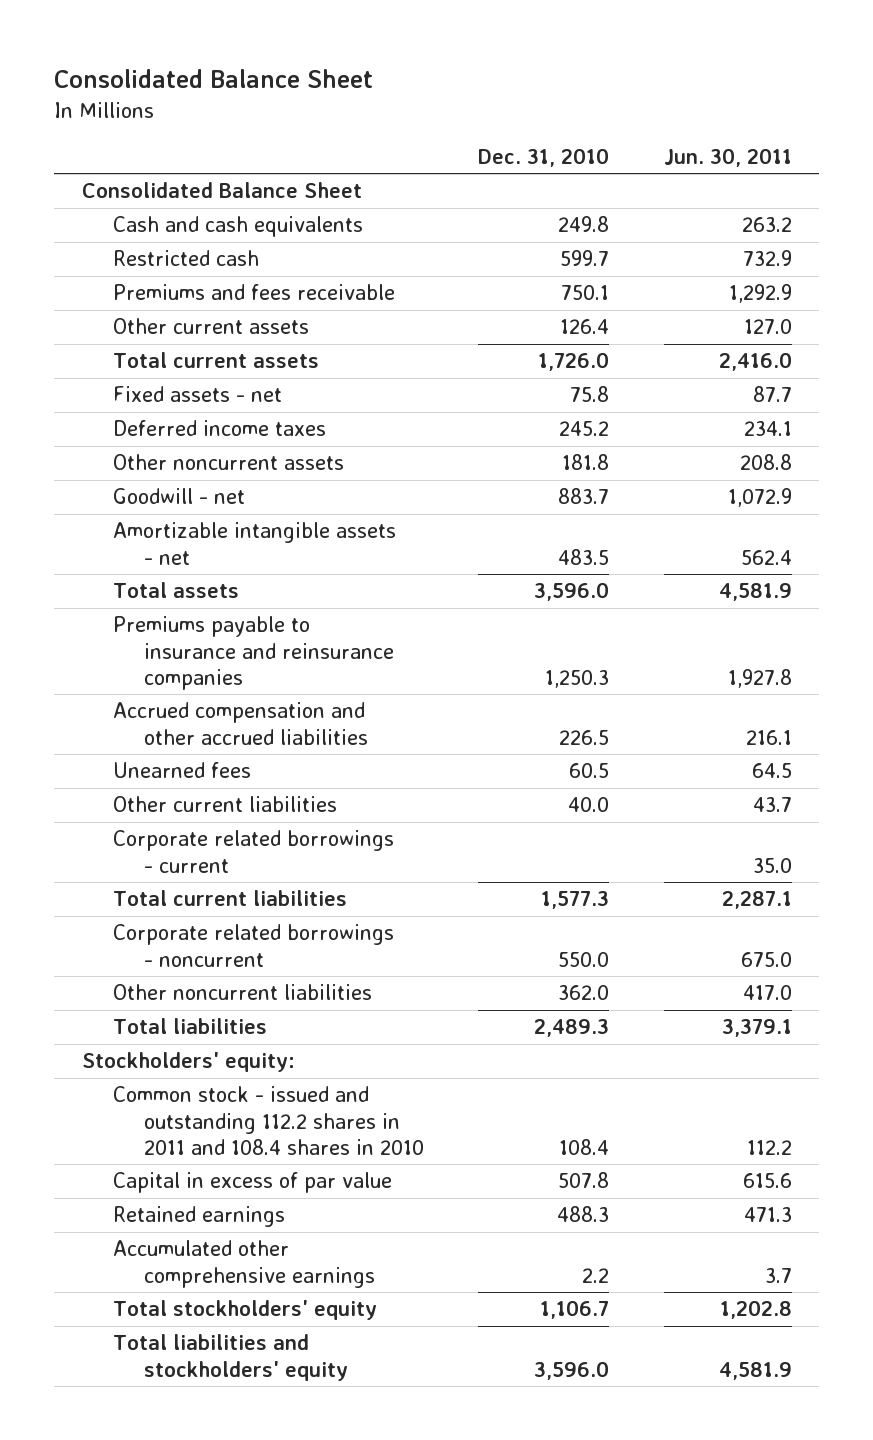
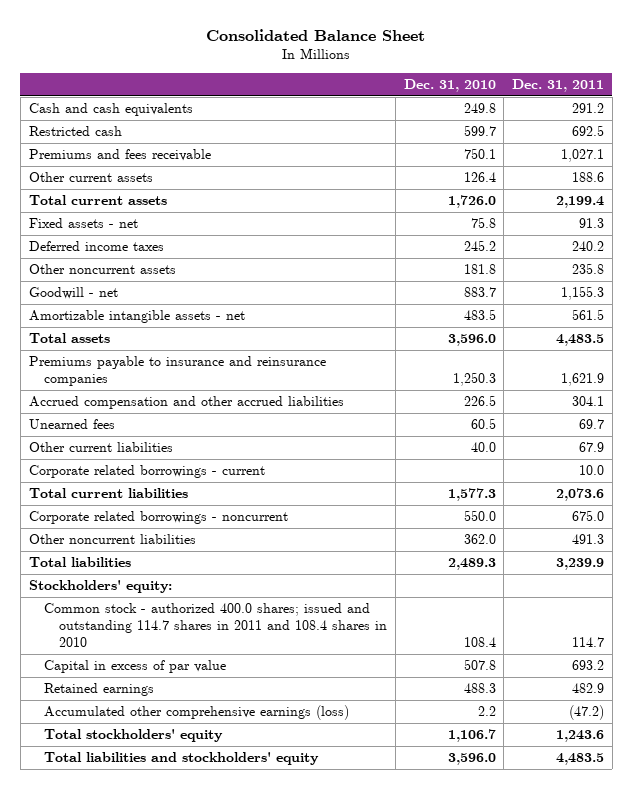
- | Dec. 31, 2010 | Jun. 30, 2011
+ | Dec. 31, 2010 | Dec. 31, 2011
- Consolidated Balance Sheet
- Common stock - issued and outstanding 112.2 shares in 2011 and 108.4 shares in 2010 | 108.4 | 112.2
+ Common stock - authorized 400.0 shares; issued and outstanding 114.7 shares in 2011 and 108.4 shares in 2010 | 108.4 | 114.7
- Accumulated other comprehensive earnings | 2.2 | 3.7
+ Accumulated other comprehensive earnings (loss) | 2.2 | (47.2)

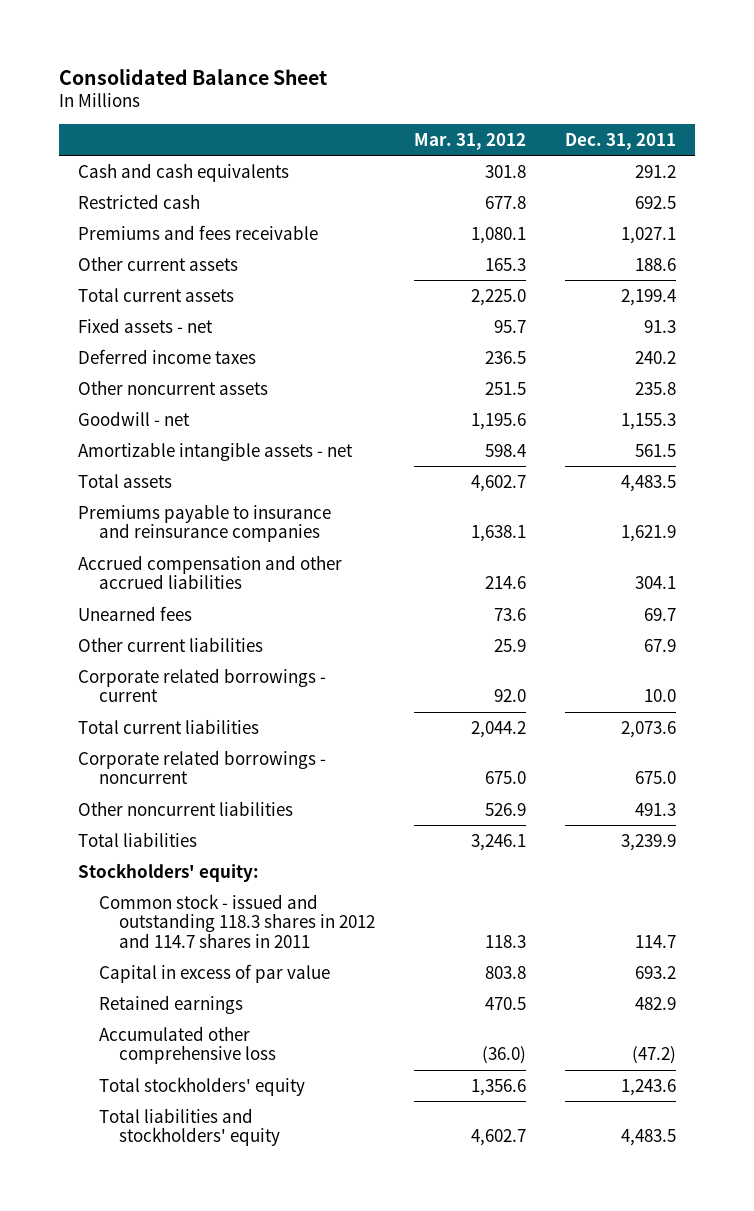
- | Dec. 31, 2010 | Dec. 31, 2011
+ | Mar. 31, 2012 | Dec. 31, 2011
- Common stock - authorized 400.0 shares; issued and outstanding 114.7 shares in 2011 and 108.4 shares in 2010 | 108.4 | 114.7
+ Common stock - issued and outstanding 118.3 shares in 2012 and 114.7 shares in 2011 | 118.3 | 114.7
- Accumulated other comprehensive earnings (loss) | 2.2 | (47.2)
+ Accumulated other comprehensive loss | (36.0) | (47.2)

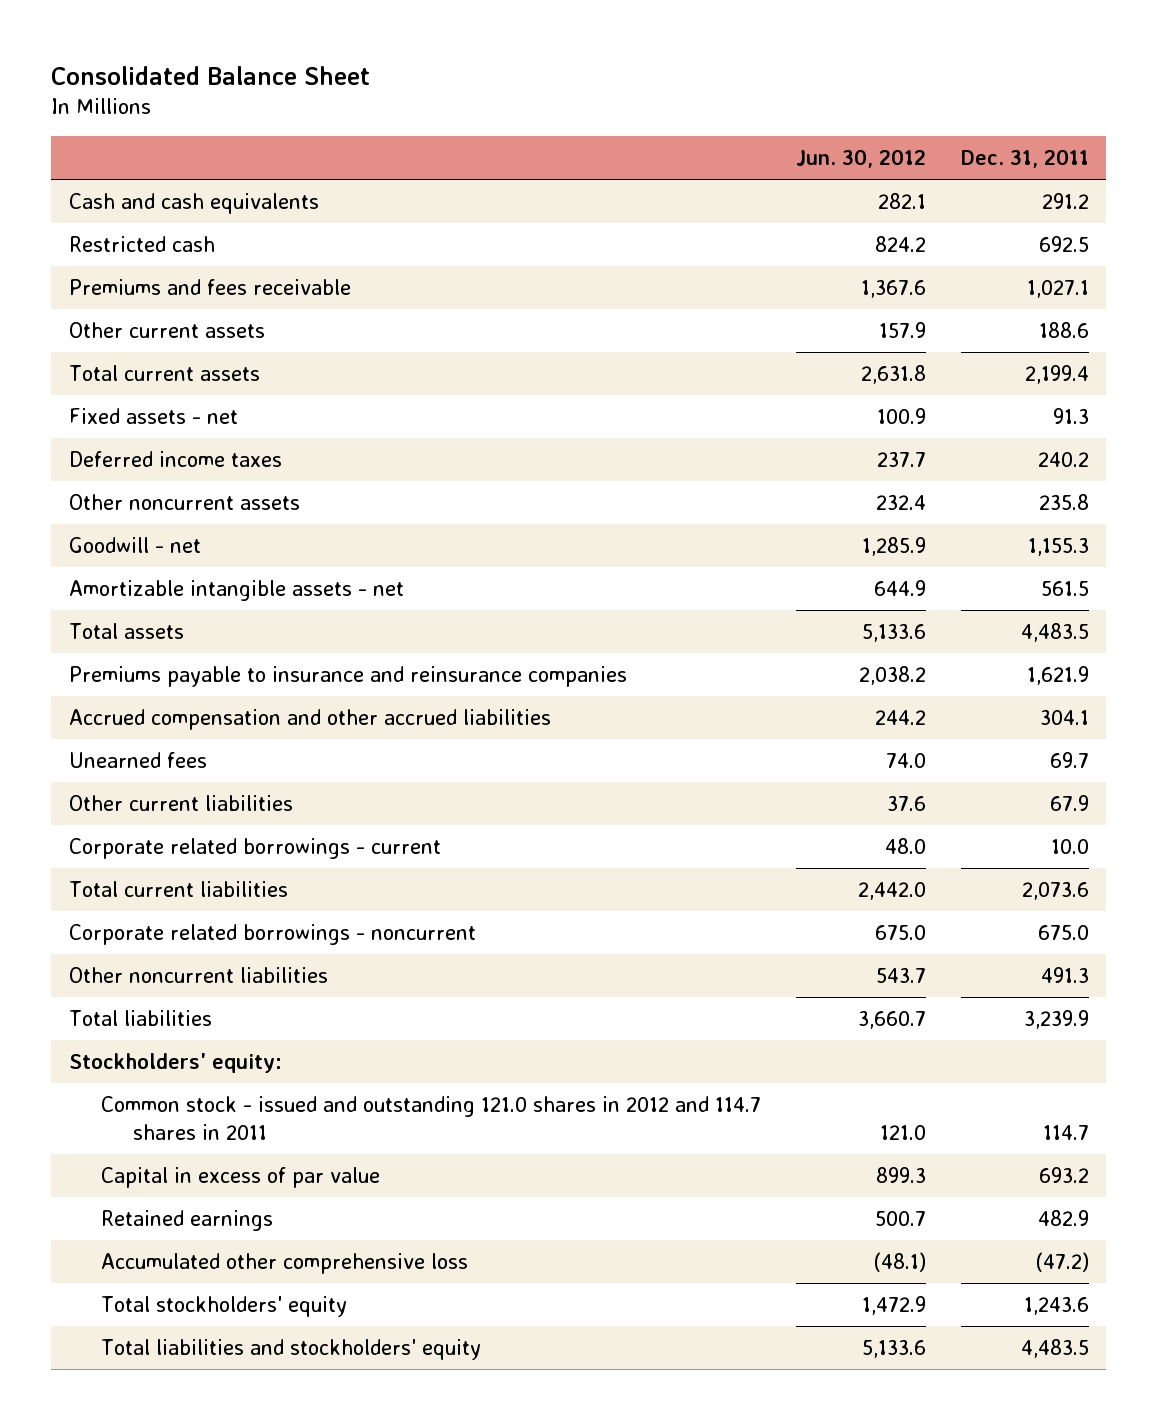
- | Mar. 31, 2012 | Dec. 31, 2011
+ | Jun. 30, 2012 | Dec. 31, 2011
- Common stock - issued and outstanding 118.3 shares in 2012 and 114.7 shares in 2011 | 118.3 | 114.7
+ Common stock - issued and outstanding 121.0 shares in 2012 and 114.7 shares in 2011 | 121.0 | 114.7

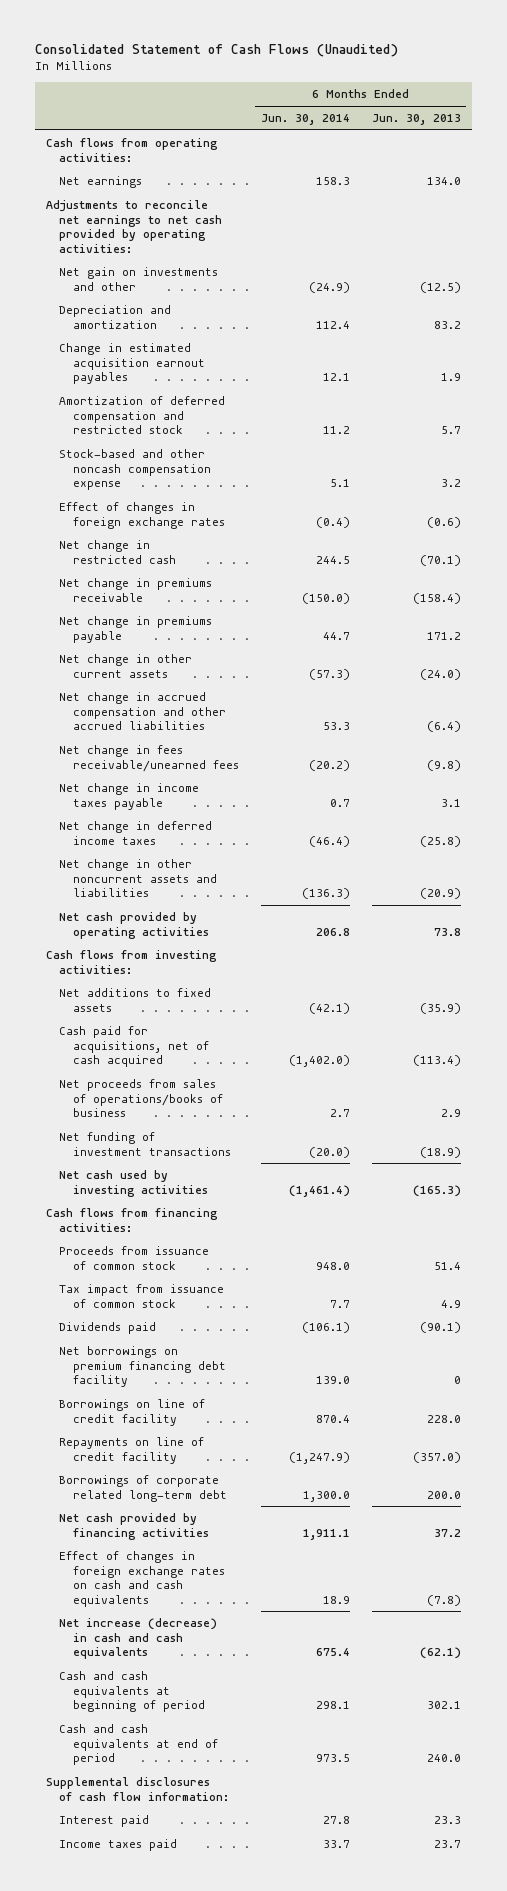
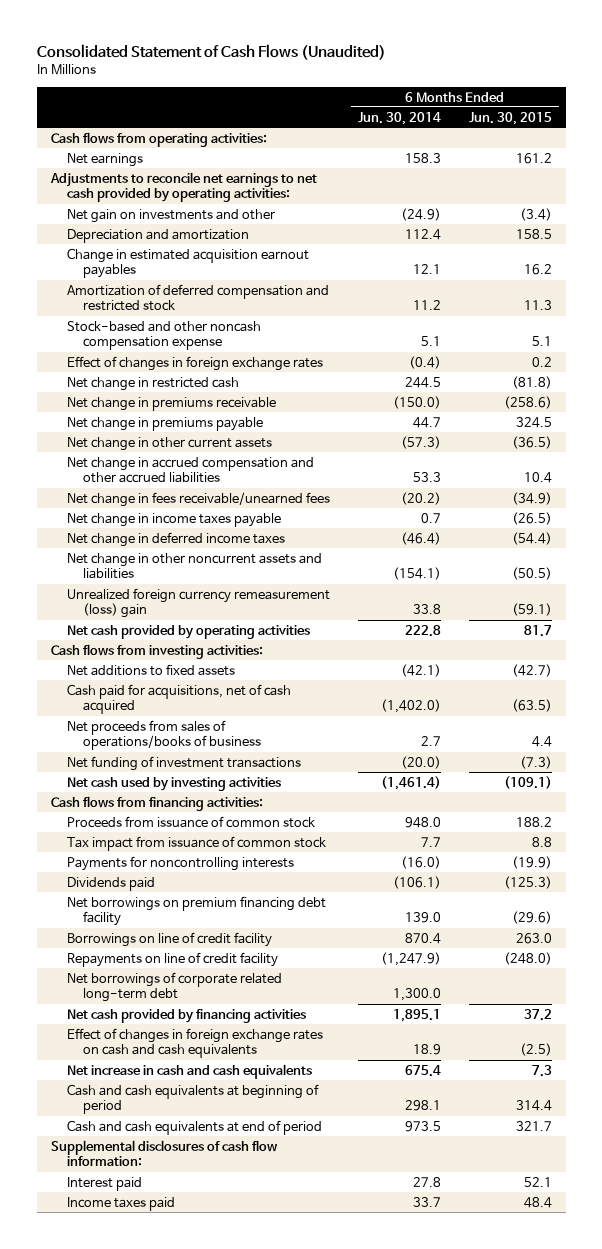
- | 6 Months Ended Jun. 30, 2014 | 6 Months Ended Jun. 30, 2013
+ | 6 Months Ended Jun. 30, 2014 | 6 Months Ended Jun. 30, 2015
- Net change in other noncurrent assets and liabilities | (136.3) | (20.9)
- Net cash provided by operating activities | 206.8 | 73.8
+ Net change in other noncurrent assets and liabilities | (154.1) | (50.5)
+ Unrealized foreign currency remeasurement (loss) gain | 33.8 | (59.1)
+ Net cash provided by operating activities | 222.8 | 81.7
+ Payments for noncontrolling interests | (16.0) | (19.9)
- Borrowings of corporate related long-term debt | 1,300.0 | 200.0
- Net cash provided by financing activities | 1,911.1 | 37.2
+ Net borrowings of corporate related long-term debt | 1,300.0 |
+ Net cash provided by financing activities | 1,895.1 | 37.2
- Net increase (decrease) in cash and cash equivalents | 675.4 | (62.1)
+ Net increase in cash and cash equivalents | 675.4 | 7.3

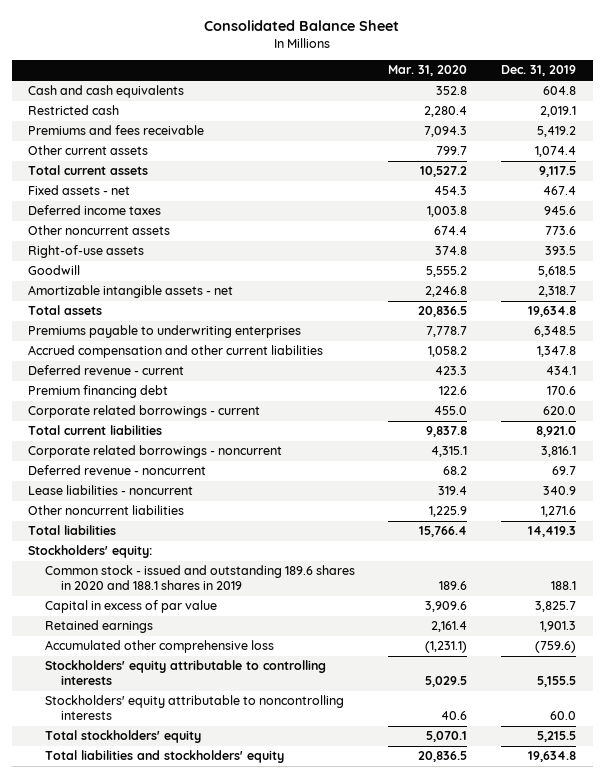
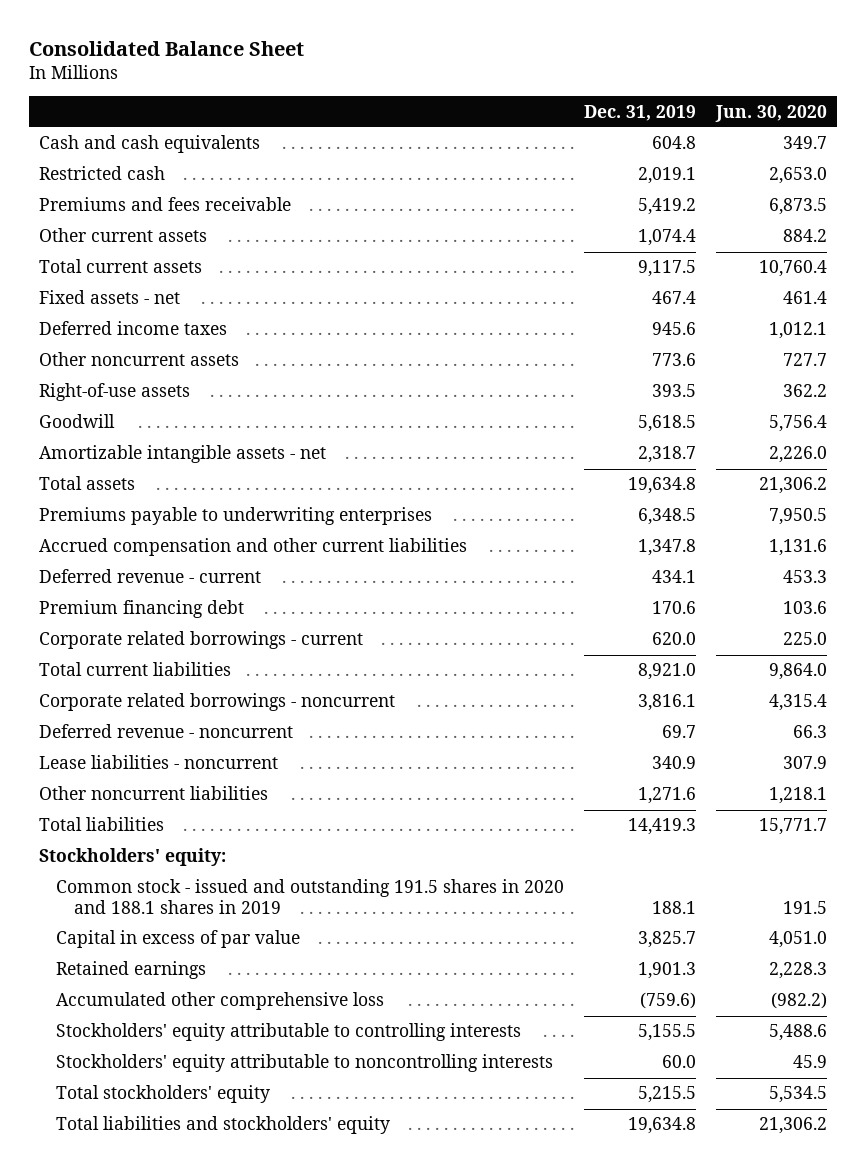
- | Mar. 31, 2020 | Dec. 31, 2019
+ | Dec. 31, 2019 | Jun. 30, 2020
- Common stock - issued and outstanding 189.6 shares in 2020 and 188.1 shares in 2019 | 189.6 | 188.1
+ Common stock - issued and outstanding 191.5 shares in 2020 and 188.1 shares in 2019 | 188.1 | 191.5

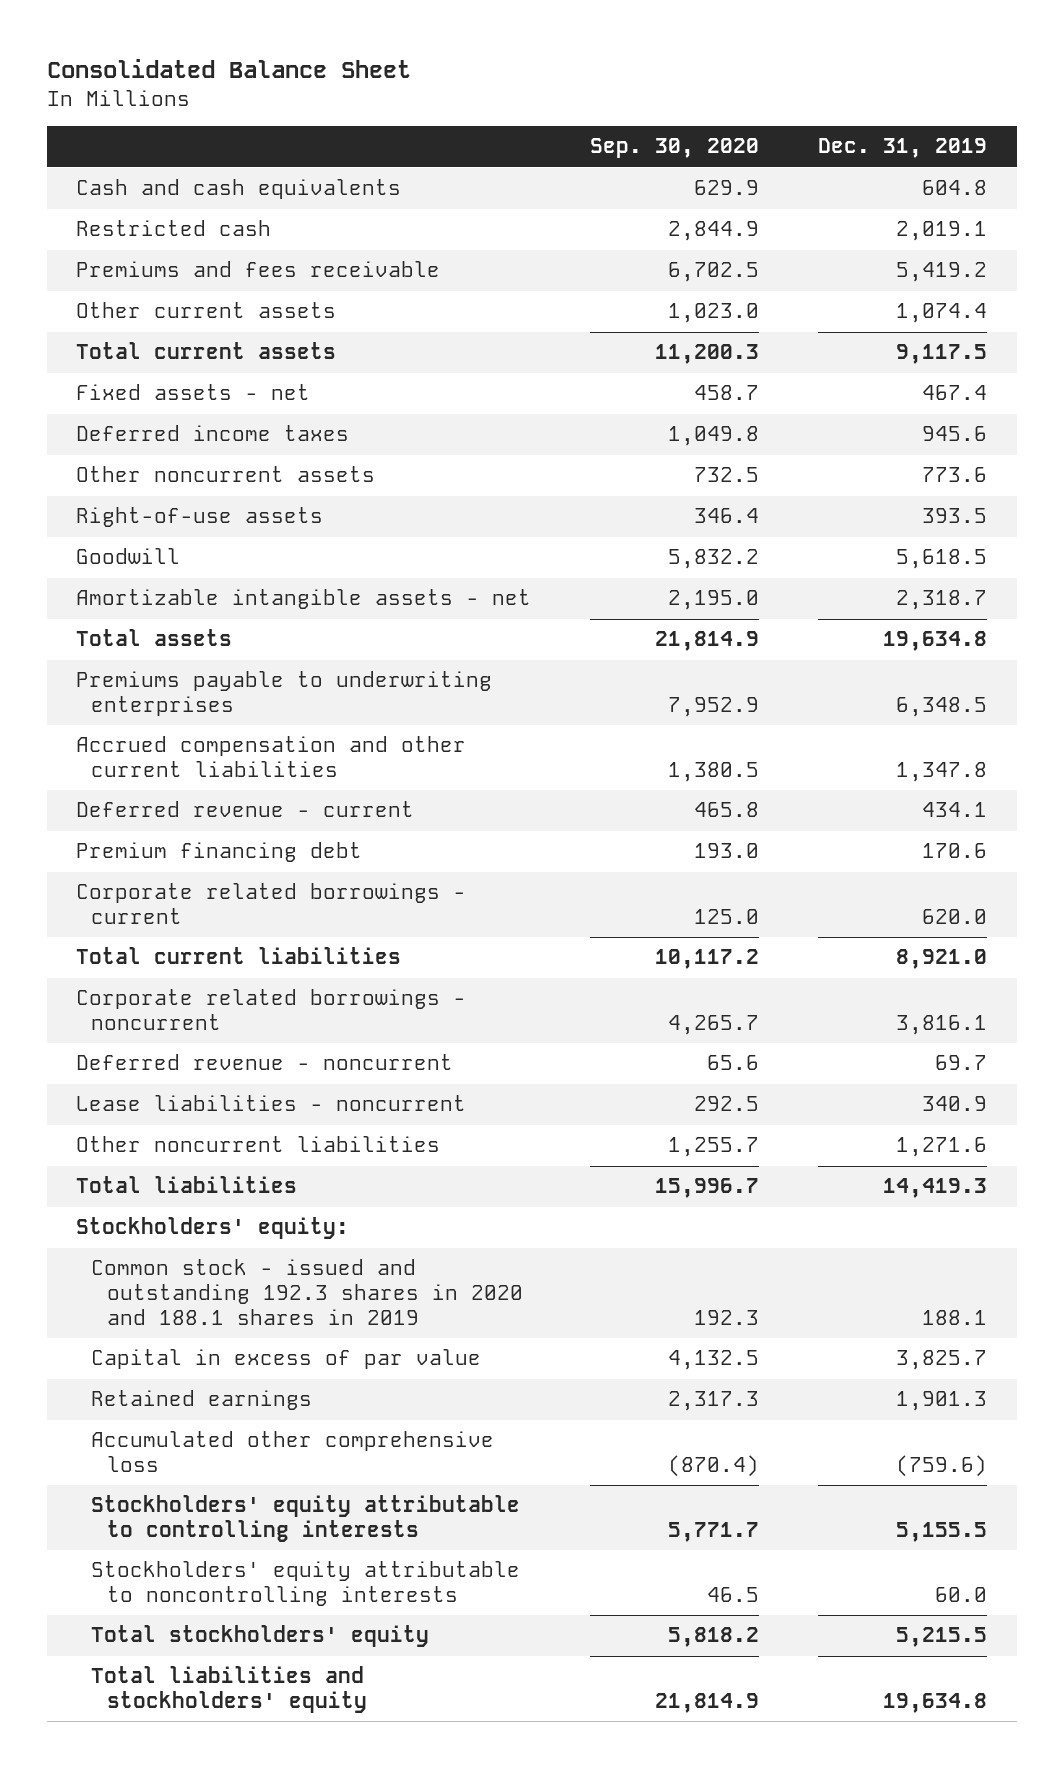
- | Dec. 31, 2019 | Jun. 30, 2020
+ | Sep. 30, 2020 | Dec. 31, 2019
- Common stock - issued and outstanding 191.5 shares in 2020 and 188.1 shares in 2019 | 188.1 | 191.5
+ Common stock - issued and outstanding 192.3 shares in 2020 and 188.1 shares in 2019 | 192.3 | 188.1

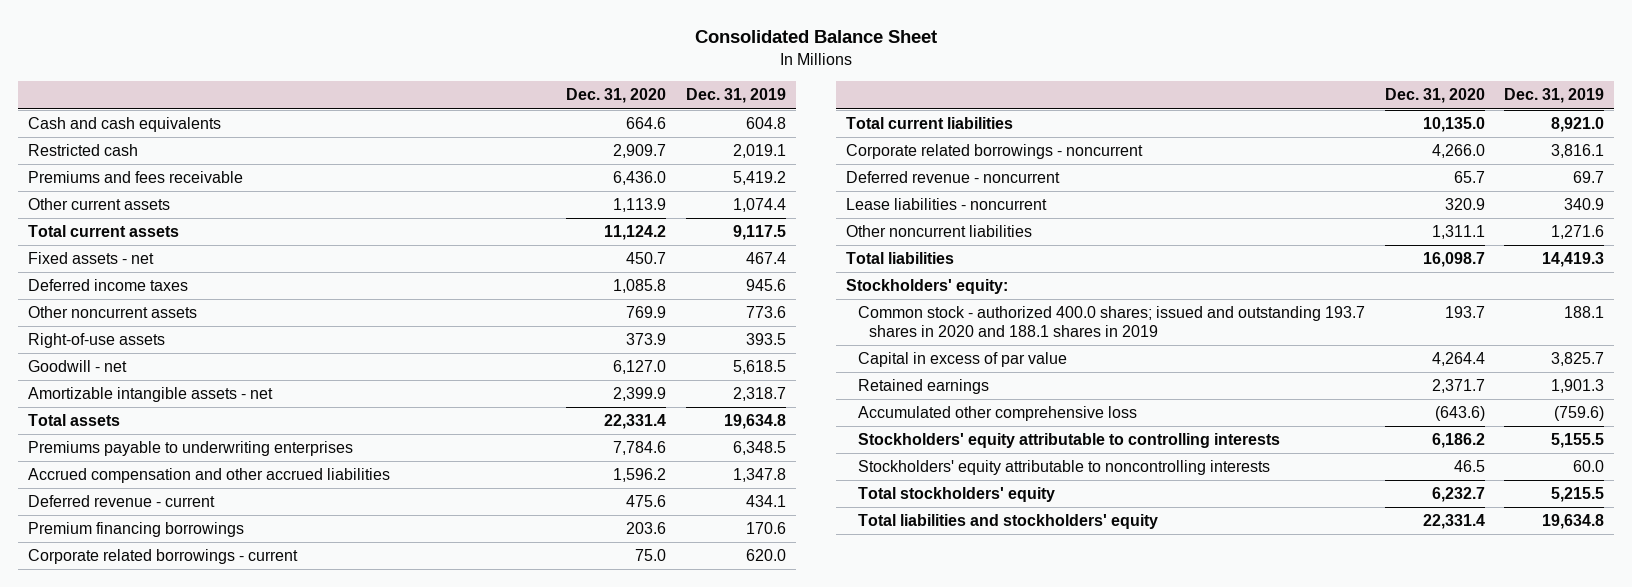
- | Sep. 30, 2020 | Dec. 31, 2019
+ | Dec. 31, 2020 | Dec. 31, 2019
- Goodwill | 5,832.2 | 5,618.5
+ Goodwill - net | 6,127.0 | 5,618.5
- Accrued compensation and other current liabilities | 1,380.5 | 1,347.8
+ Accrued compensation and other accrued liabilities | 1,596.2 | 1,347.8
- Premium financing debt | 193.0 | 170.6
+ Premium financing borrowings | 203.6 | 170.6
- Common stock - issued and outstanding 192.3 shares in 2020 and 188.1 shares in 2019 | 192.3 | 188.1
+ Common stock - authorized 400.0 shares; issued and outstanding 193.7 shares in 2020 and 188.1 shares in 2019 | 193.7 | 188.1

